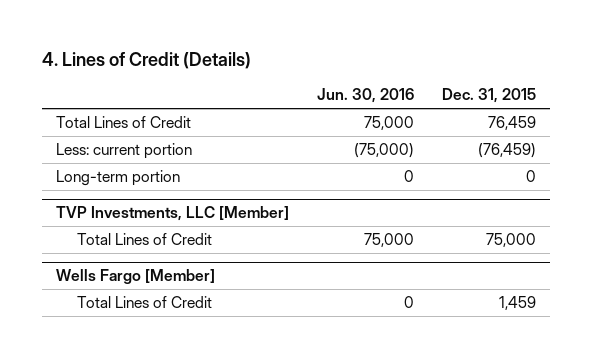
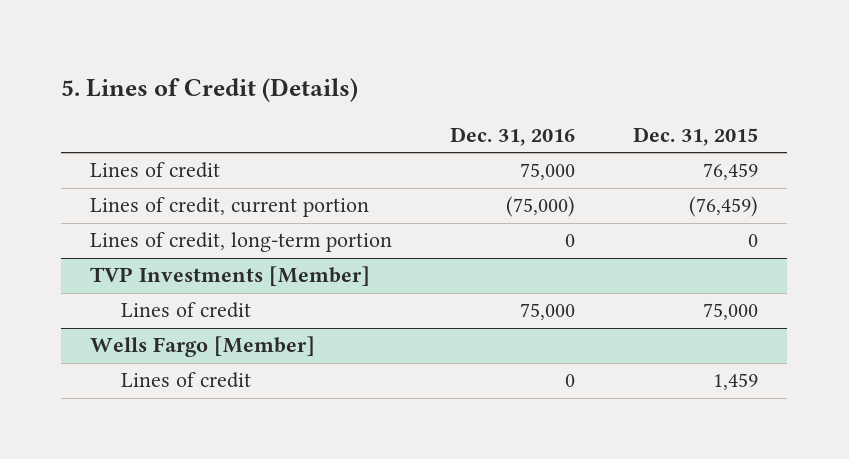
- 4. Lines of Credit (Details)
+ 5. Lines of Credit (Details)
- | Jun. 30, 2016 | Dec. 31, 2015
+ | Dec. 31, 2016 | Dec. 31, 2015
- Total Lines of Credit | 75,000 | 76,459
- Less: current portion | (75,000) | (76,459)
- Long-term portion | 0 | 0
- TVP Investments, LLC [Member]
- Total Lines of Credit | 75,000 | 75,000
+ Lines of credit | 75,000 | 76,459
+ Lines of credit, current portion | (75,000) | (76,459)
+ Lines of credit, long-term portion | 0 | 0
+ TVP Investments [Member]
+ Lines of credit | 75,000 | 75,000
@ Wells Fargo [Member]
- Total Lines of Credit | 0 | 1,459
+ Lines of credit | 0 | 1,459

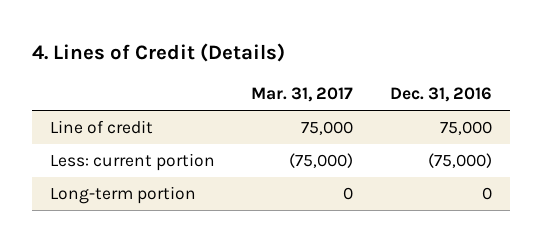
- 5. Lines of Credit (Details)
+ 4. Lines of Credit (Details)
- | Dec. 31, 2016 | Dec. 31, 2015
+ | Mar. 31, 2017 | Dec. 31, 2016
- Lines of credit | 75,000 | 76,459
- Lines of credit, current portion | (75,000) | (76,459)
- Lines of credit, long-term portion | 0 | 0
- TVP Investments [Member]
- Lines of credit | 75,000 | 75,000
- Wells Fargo [Member]
- Lines of credit | 0 | 1,459
+ Line of credit | 75,000 | 75,000
+ Less: current portion | (75,000) | (75,000)
+ Long-term portion | 0 | 0

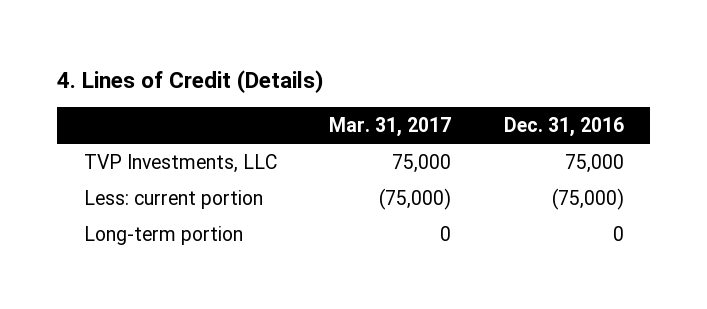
- Line of credit | 75,000 | 75,000
+ TVP Investments, LLC | 75,000 | 75,000

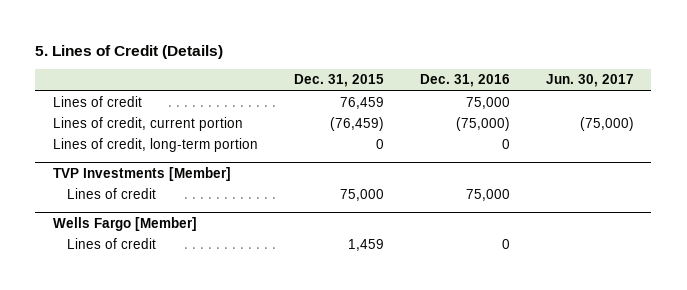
- 4. Lines of Credit (Details)
+ 5. Lines of Credit (Details)
- | Mar. 31, 2017 | Dec. 31, 2016
+ | Dec. 31, 2015 | Dec. 31, 2016 | Jun. 30, 2017
- TVP Investments, LLC | 75,000 | 75,000
- Less: current portion | (75,000) | (75,000)
- Long-term portion | 0 | 0
+ Lines of credit | 76,459 | 75,000 |
+ Lines of credit, current portion | (76,459) | (75,000) | (75,000)
+ Lines of credit, long-term portion | 0 | 0 |
+ TVP Investments [Member]
+ Lines of credit | 75,000 | 75,000 |
+ Wells Fargo [Member]
+ Lines of credit | 1,459 | 0 |

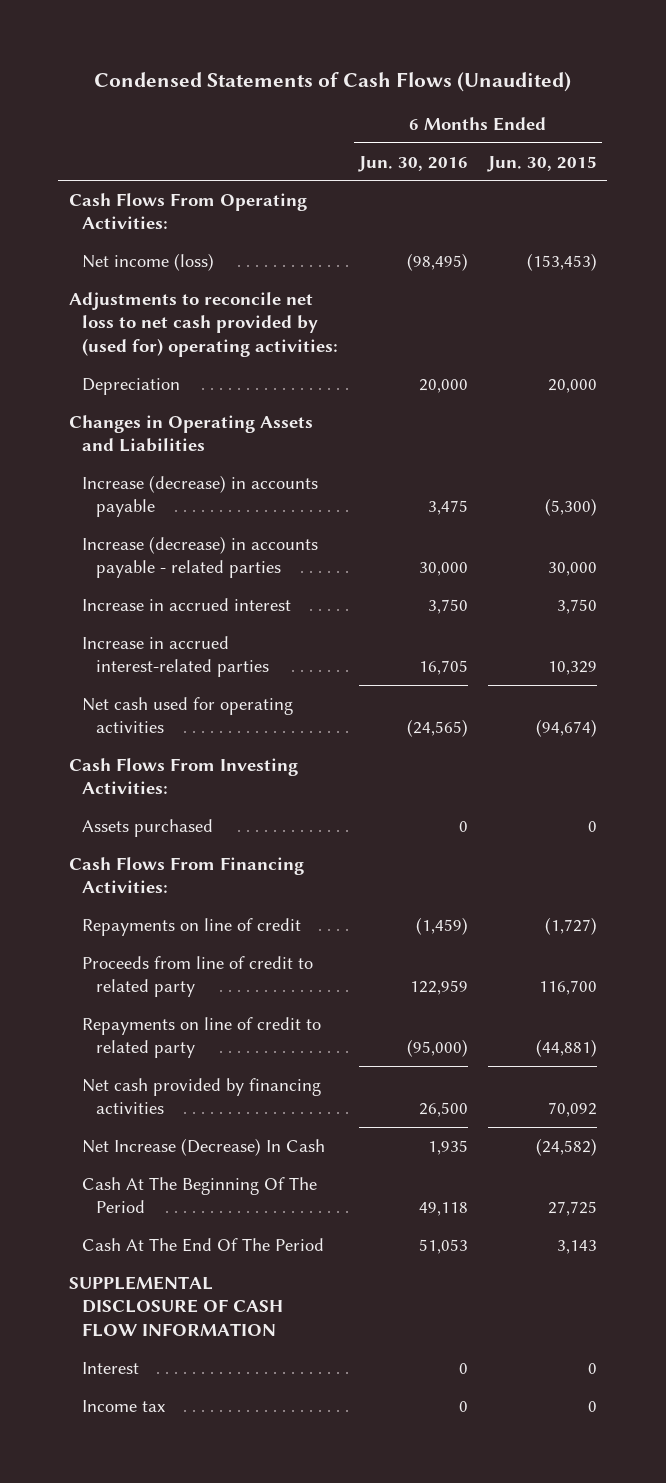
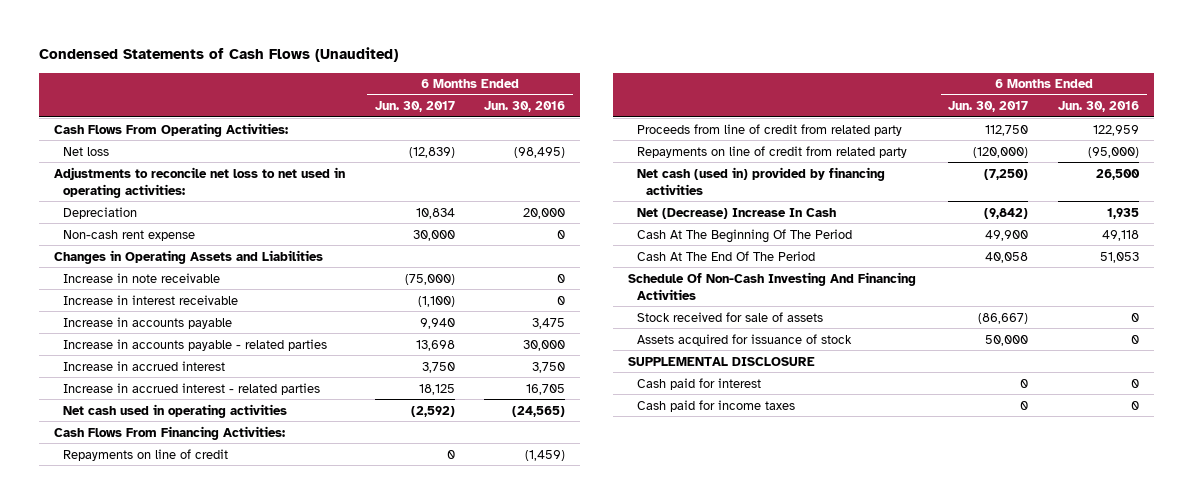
- | 6 Months Ended Jun. 30, 2016 | 6 Months Ended Jun. 30, 2015
+ | 6 Months Ended Jun. 30, 2017 | 6 Months Ended Jun. 30, 2016
- Net income (loss) | (98,495) | (153,453)
- Adjustments to reconcile net loss to net cash provided by (used for) operating activities:
+ Net loss | (12,839) | (98,495)
+ Adjustments to reconcile net loss to net used in operating activities:
+ Non-cash rent expense | 30,000 | 0
- Increase (decrease) in accounts payable | 3,475 | (5,300)
- Increase (decrease) in accounts payable - related parties | 30,000 | 30,000
+ Increase in note receivable | (75,000) | 0
+ Increase in interest receivable | (1,100) | 0
+ Increase in accounts payable | 9,940 | 3,475
+ Increase in accounts payable - related parties | 13,698 | 30,000
- Increase in accrued interest-related parties | 16,705 | 10,329
- Net cash used for operating activities | (24,565) | (94,674)
- Cash Flows From Investing Activities:
- Assets purchased | 0 | 0
+ Increase in accrued interest - related parties | 18,125 | 16,705
+ Net cash used in operating activities | (2,592) | (24,565)
- Proceeds from line of credit to related party | 122,959 | 116,700
- Repayments on line of credit to related party | (95,000) | (44,881)
- Net cash provided by financing activities | 26,500 | 70,092
- Net Increase (Decrease) In Cash | 1,935 | (24,582)
+ Proceeds from line of credit from related party | 112,750 | 122,959
+ Repayments on line of credit from related party | (120,000) | (95,000)
+ Net cash (used in) provided by financing activities | (7,250) | 26,500
+ Net (Decrease) Increase In Cash | (9,842) | 1,935
- SUPPLEMENTAL DISCLOSURE OF CASH FLOW INFORMATION
- Interest | 0 | 0
- Income tax | 0 | 0
+ Schedule Of Non-Cash Investing And Financing Activities
+ Stock received for sale of assets | (86,667) | 0
+ Assets acquired for issuance of stock | 50,000 | 0
+ SUPPLEMENTAL DISCLOSURE
+ Cash paid for interest | 0 | 0
+ Cash paid for income taxes | 0 | 0

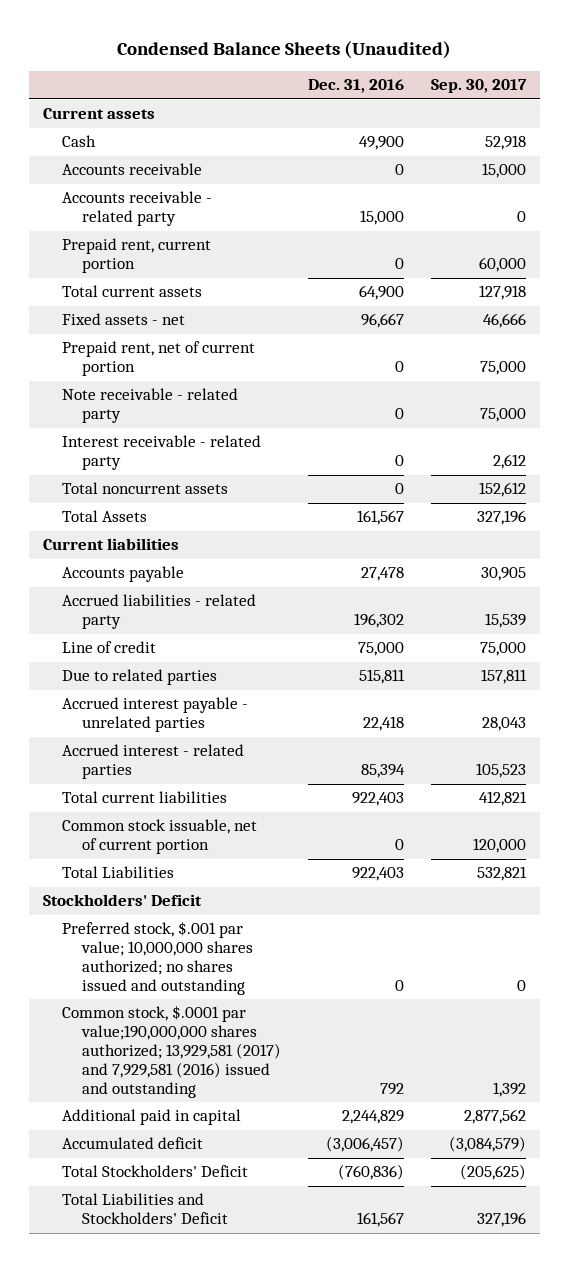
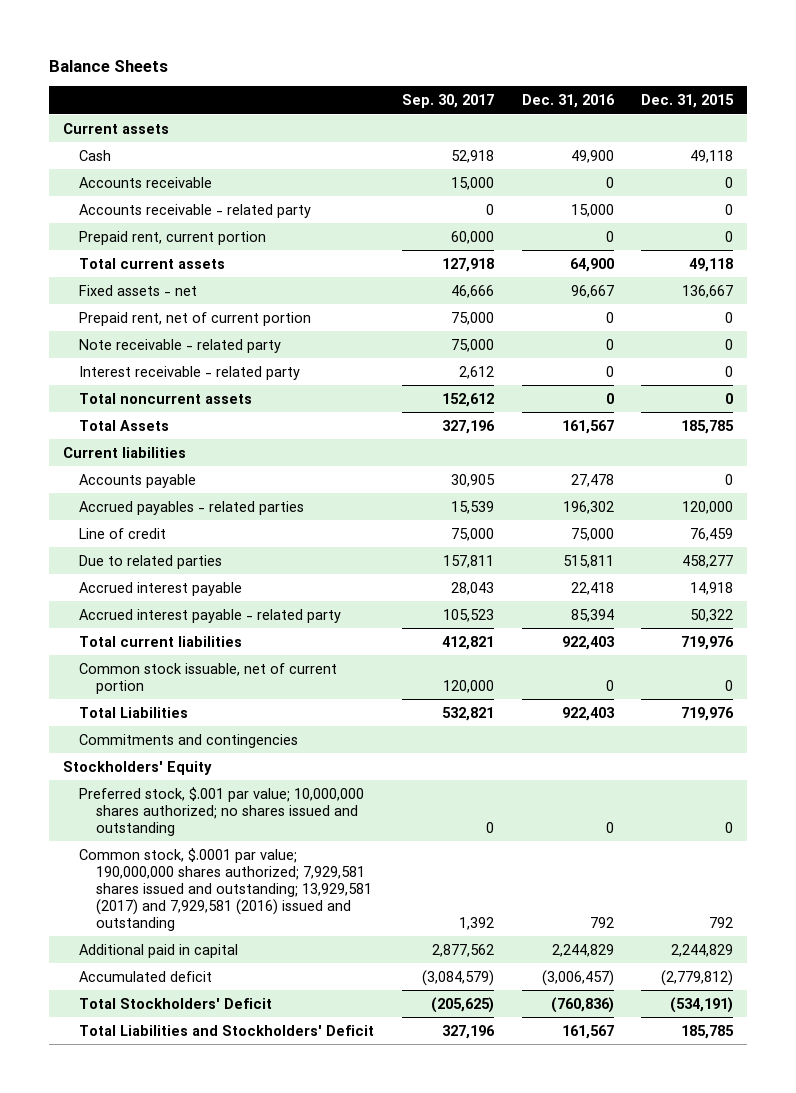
- Condensed Balance Sheets (Unaudited)
+ Balance Sheets
- | Dec. 31, 2016 | Sep. 30, 2017
+ | Sep. 30, 2017 | Dec. 31, 2016 | Dec. 31, 2015
- Accrued liabilities - related party | 196,302 | 15,539
+ Accrued payables - related parties | 15,539 | 196,302 | 120,000
- Accrued interest payable - unrelated parties | 22,418 | 28,043
- Accrued interest - related parties | 85,394 | 105,523
+ Accrued interest payable | 28,043 | 22,418 | 14,918
+ Accrued interest payable - related party | 105,523 | 85,394 | 50,322
- Stockholders' Deficit
+ Commitments and contingencies
+ Stockholders' Equity
- Common stock, $.0001 par value;190,000,000 shares authorized; 13,929,581 (2017) and 7,929,581 (2016) issued and outstanding | 792 | 1,392
+ Common stock, $.0001 par value; 190,000,000 shares authorized; 7,929,581 shares issued and outstanding; 13,929,581 (2017) and 7,929,581 (2016) issued and outstanding | 1,392 | 792 | 792

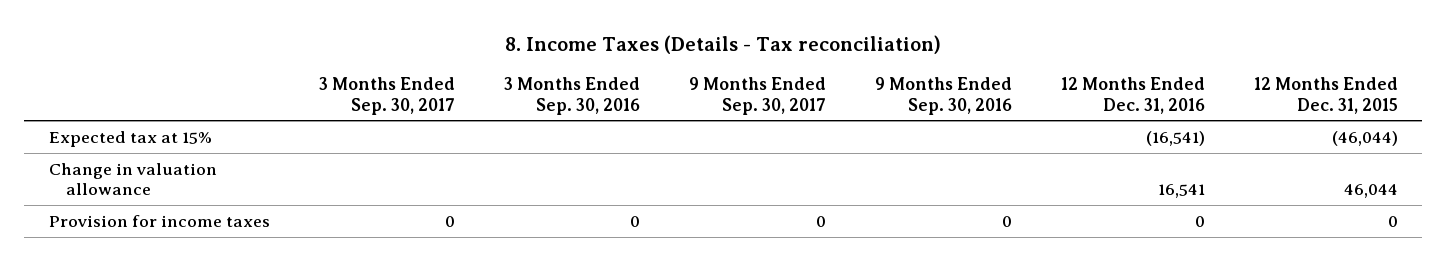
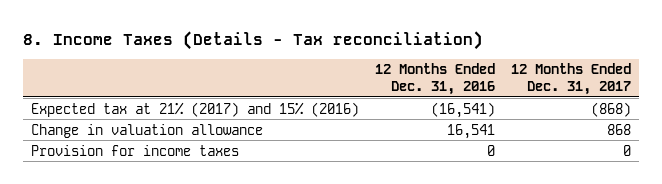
- | 3 Months Ended Sep. 30, 2017 | 3 Months Ended Sep. 30, 2016 | 9 Months Ended Sep. 30, 2017 | 9 Months Ended Sep. 30, 2016 | 12 Months Ended Dec. 31, 2016 | 12 Months Ended Dec. 31, 2015
+ | 12 Months Ended Dec. 31, 2016 | 12 Months Ended Dec. 31, 2017
- Expected tax at 15% | | | | | (16,541) | (46,044)
+ Expected tax at 21% (2017) and 15% (2016) | (16,541) | (868)

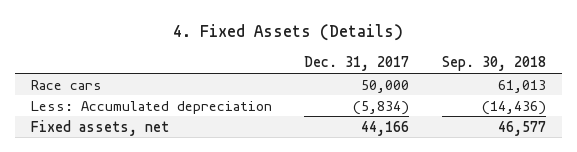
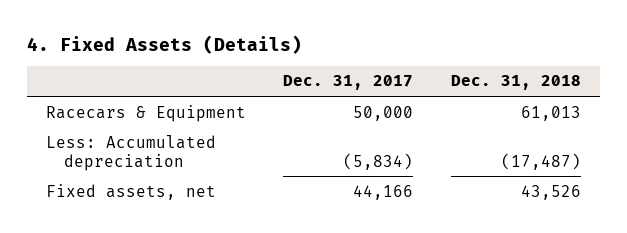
- | Dec. 31, 2017 | Sep. 30, 2018
+ | Dec. 31, 2017 | Dec. 31, 2018
- Race cars | 50,000 | 61,013
+ Racecars & Equipment | 50,000 | 61,013

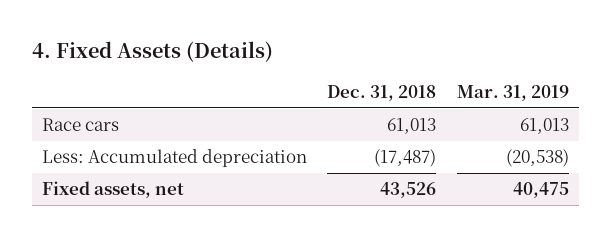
- | Dec. 31, 2017 | Dec. 31, 2018
+ | Dec. 31, 2018 | Mar. 31, 2019
- Racecars & Equipment | 50,000 | 61,013
+ Race cars | 61,013 | 61,013

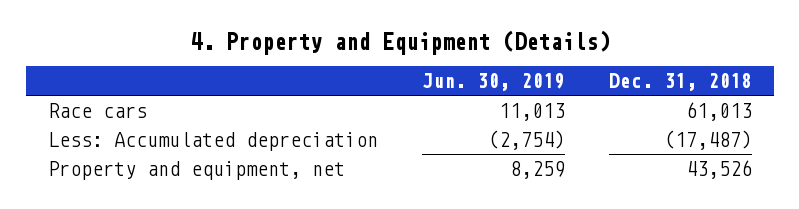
- 4. Fixed Assets (Details)
+ 4. Property and Equipment (Details)
- | Dec. 31, 2018 | Mar. 31, 2019
+ | Jun. 30, 2019 | Dec. 31, 2018
- Fixed assets, net | 43,526 | 40,475
+ Property and equipment, net | 8,259 | 43,526

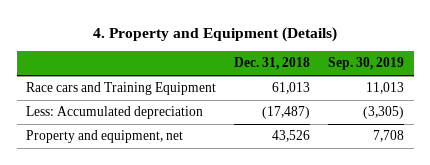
- | Jun. 30, 2019 | Dec. 31, 2018
+ | Dec. 31, 2018 | Sep. 30, 2019
- Race cars | 11,013 | 61,013
+ Race cars and Training Equipment | 61,013 | 11,013

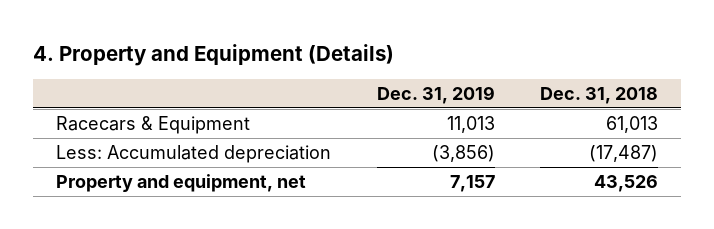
- | Dec. 31, 2018 | Sep. 30, 2019
+ | Dec. 31, 2019 | Dec. 31, 2018
- Race cars and Training Equipment | 61,013 | 11,013
+ Racecars & Equipment | 11,013 | 61,013

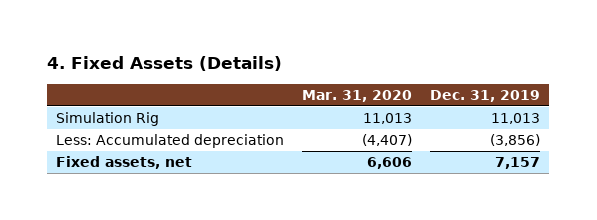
- 4. Property and Equipment (Details)
+ 4. Fixed Assets (Details)
- | Dec. 31, 2019 | Dec. 31, 2018
+ | Mar. 31, 2020 | Dec. 31, 2019
- Racecars & Equipment | 11,013 | 61,013
+ Simulation Rig | 11,013 | 11,013
- Property and equipment, net | 7,157 | 43,526
+ Fixed assets, net | 6,606 | 7,157

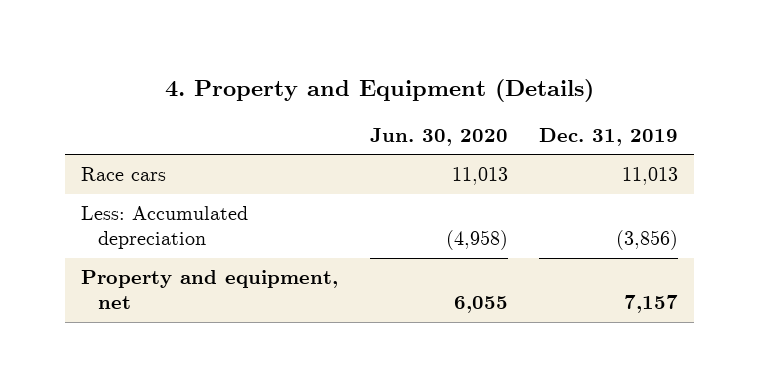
- 4. Fixed Assets (Details)
+ 4. Property and Equipment (Details)
- | Mar. 31, 2020 | Dec. 31, 2019
+ | Jun. 30, 2020 | Dec. 31, 2019
- Simulation Rig | 11,013 | 11,013
+ Race cars | 11,013 | 11,013
- Fixed assets, net | 6,606 | 7,157
+ Property and equipment, net | 6,055 | 7,157

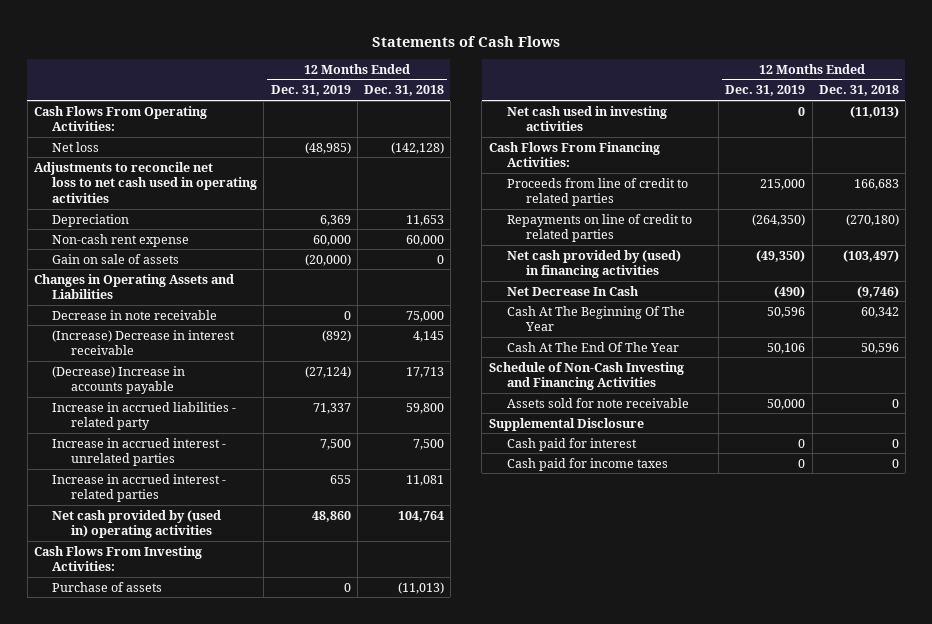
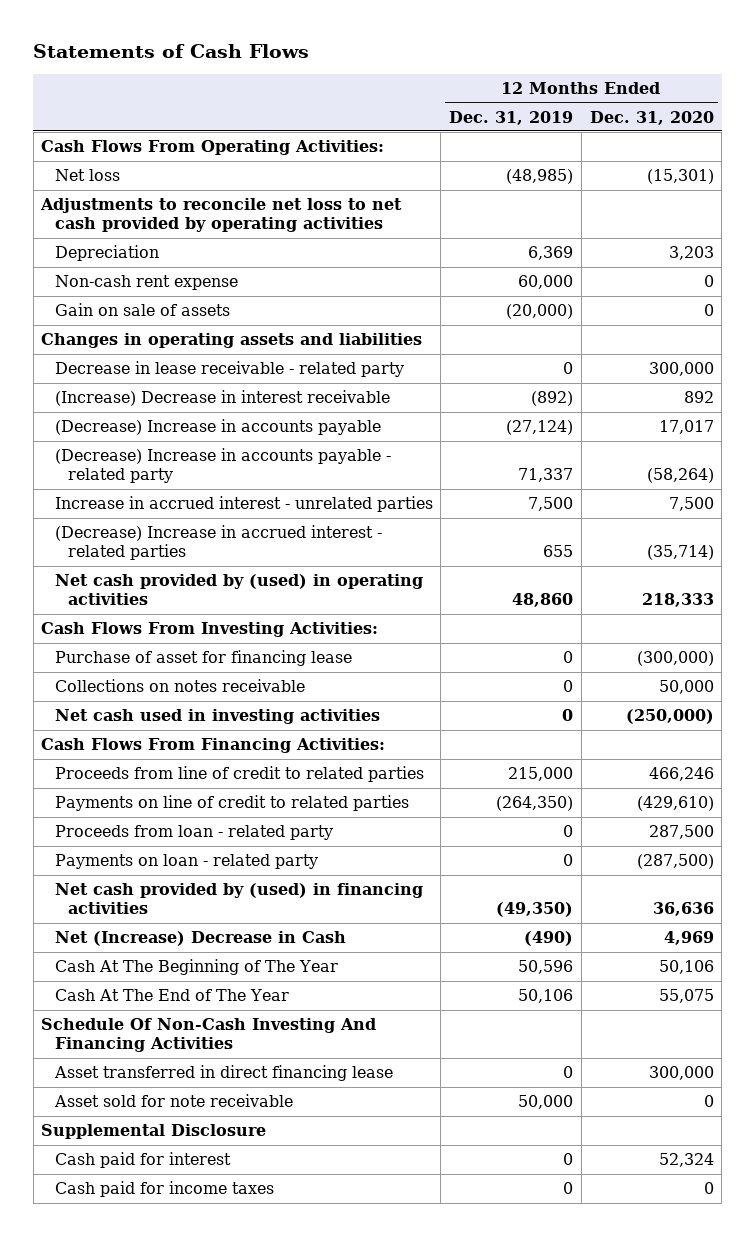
- | 12 Months Ended Dec. 31, 2019 | 12 Months Ended Dec. 31, 2018
+ | 12 Months Ended Dec. 31, 2019 | 12 Months Ended Dec. 31, 2020
- Adjustments to reconcile net loss to net cash used in operating activities
+ Adjustments to reconcile net loss to net cash provided by operating activities
- Changes in Operating Assets and Liabilities
- Decrease in note receivable | 0 | 75,000
+ Changes in operating assets and liabilities
+ Decrease in lease receivable - related party | 0 | 300,000
- Increase in accrued liabilities - related party | 71,337 | 59,800
+ (Decrease) Increase in accounts payable - related party | 71,337 | (58,264)
- Increase in accrued interest - related parties | 655 | 11,081
- Net cash provided by (used in) operating activities | 48,860 | 104,764
+ (Decrease) Increase in accrued interest - related parties | 655 | (35,714)
+ Net cash provided by (used) in operating activities | 48,860 | 218,333
- Purchase of assets | 0 | (11,013)
+ Purchase of asset for financing lease | 0 | (300,000)
+ Collections on notes receivable | 0 | 50,000
- Repayments on line of credit to related parties | (264,350) | (270,180)
+ Payments on line of credit to related parties | (264,350) | (429,610)
+ Proceeds from loan - related party | 0 | 287,500
+ Payments on loan - related party | 0 | (287,500)
- Net Decrease In Cash | (490) | (9,746)
- Cash At The Beginning Of The Year | 50,596 | 60,342
- Cash At The End Of The Year | 50,106 | 50,596
- Schedule of Non-Cash Investing and Financing Activities
- Assets sold for note receivable | 50,000 | 0
+ Net (Increase) Decrease in Cash | (490) | 4,969
+ Cash At The Beginning of The Year | 50,596 | 50,106
+ Cash At The End of The Year | 50,106 | 55,075
+ Schedule Of Non-Cash Investing And Financing Activities
+ Asset transferred in direct financing lease | 0 | 300,000
+ Asset sold for note receivable | 50,000 | 0

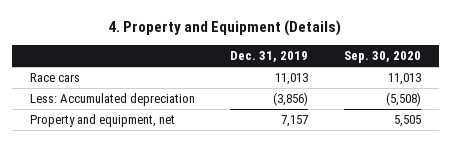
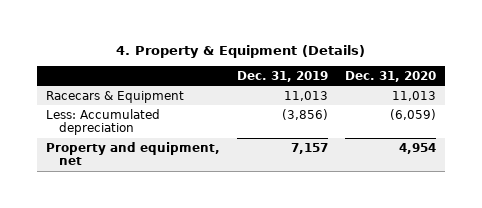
- 4. Property and Equipment (Details)
+ 4. Property & Equipment (Details)
- | Dec. 31, 2019 | Sep. 30, 2020
+ | Dec. 31, 2019 | Dec. 31, 2020
- Race cars | 11,013 | 11,013
+ Racecars & Equipment | 11,013 | 11,013

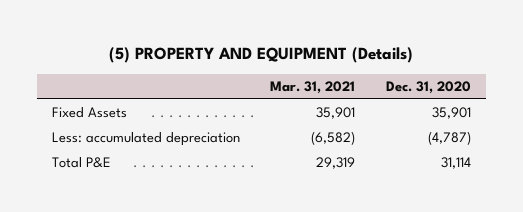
- 4. Property & Equipment (Details)
+ (5) PROPERTY AND EQUIPMENT (Details)
- | Dec. 31, 2019 | Dec. 31, 2020
+ | Mar. 31, 2021 | Dec. 31, 2020
- Racecars & Equipment | 11,013 | 11,013
- Less: Accumulated depreciation | (3,856) | (6,059)
- Property and equipment, net | 7,157 | 4,954
+ Fixed Assets | 35,901 | 35,901
+ Less: accumulated depreciation | (6,582) | (4,787)
+ Total P&E | 29,319 | 31,114

